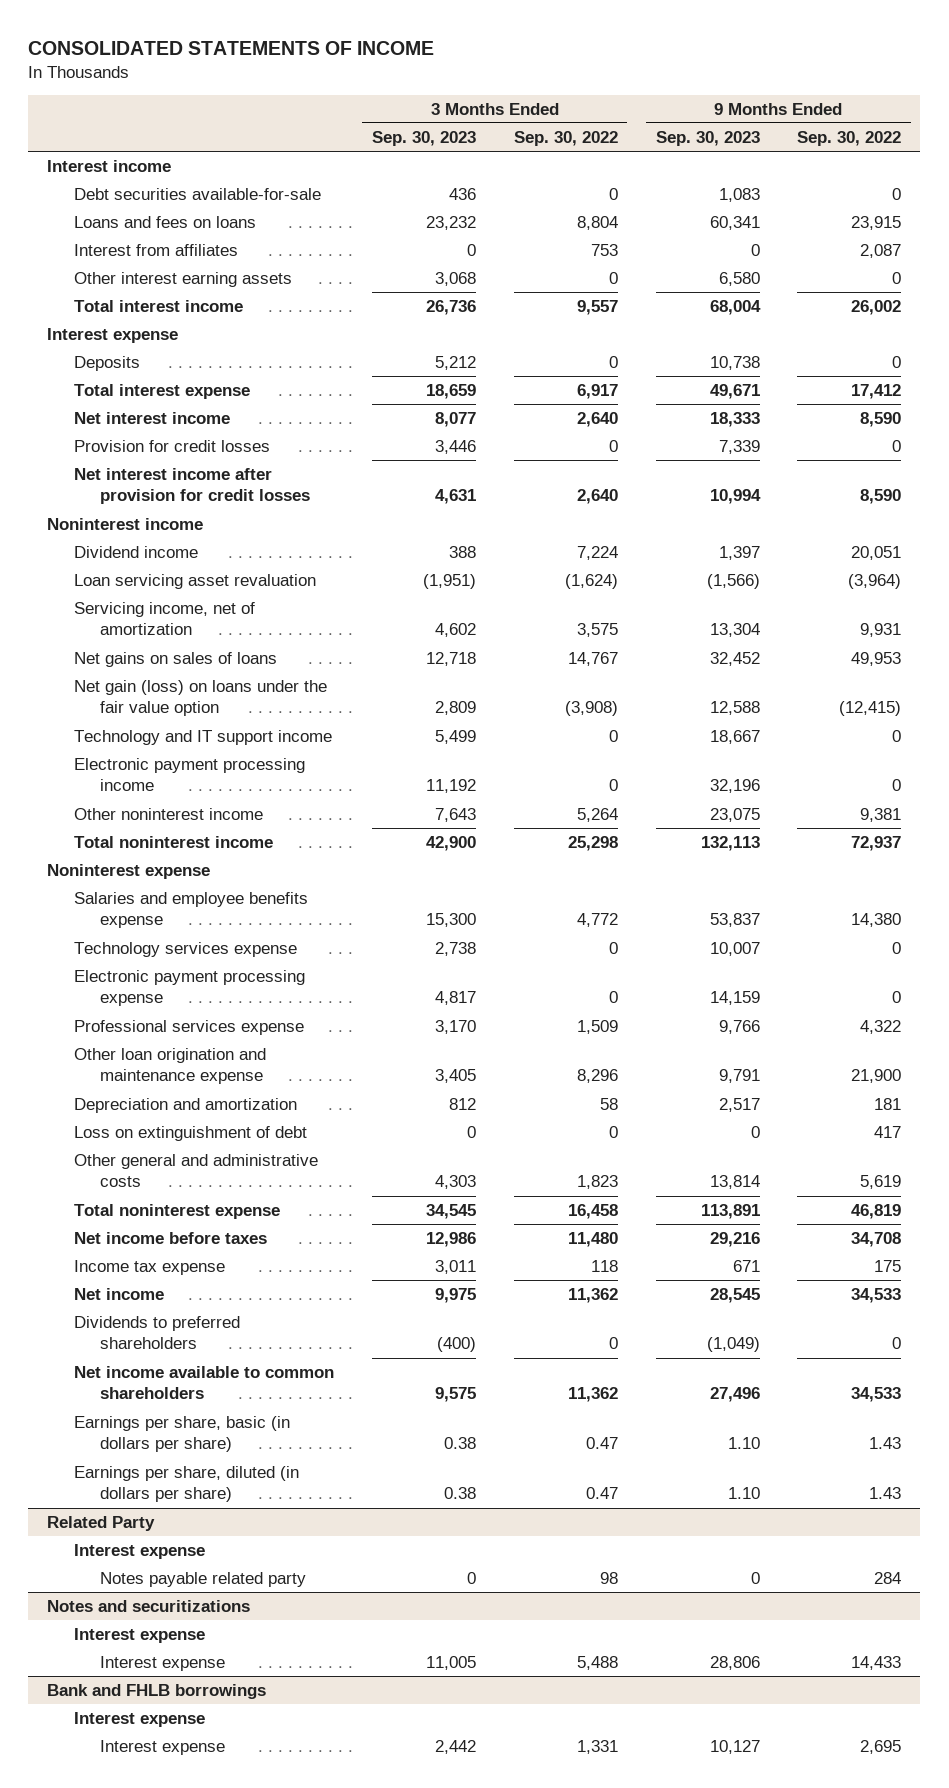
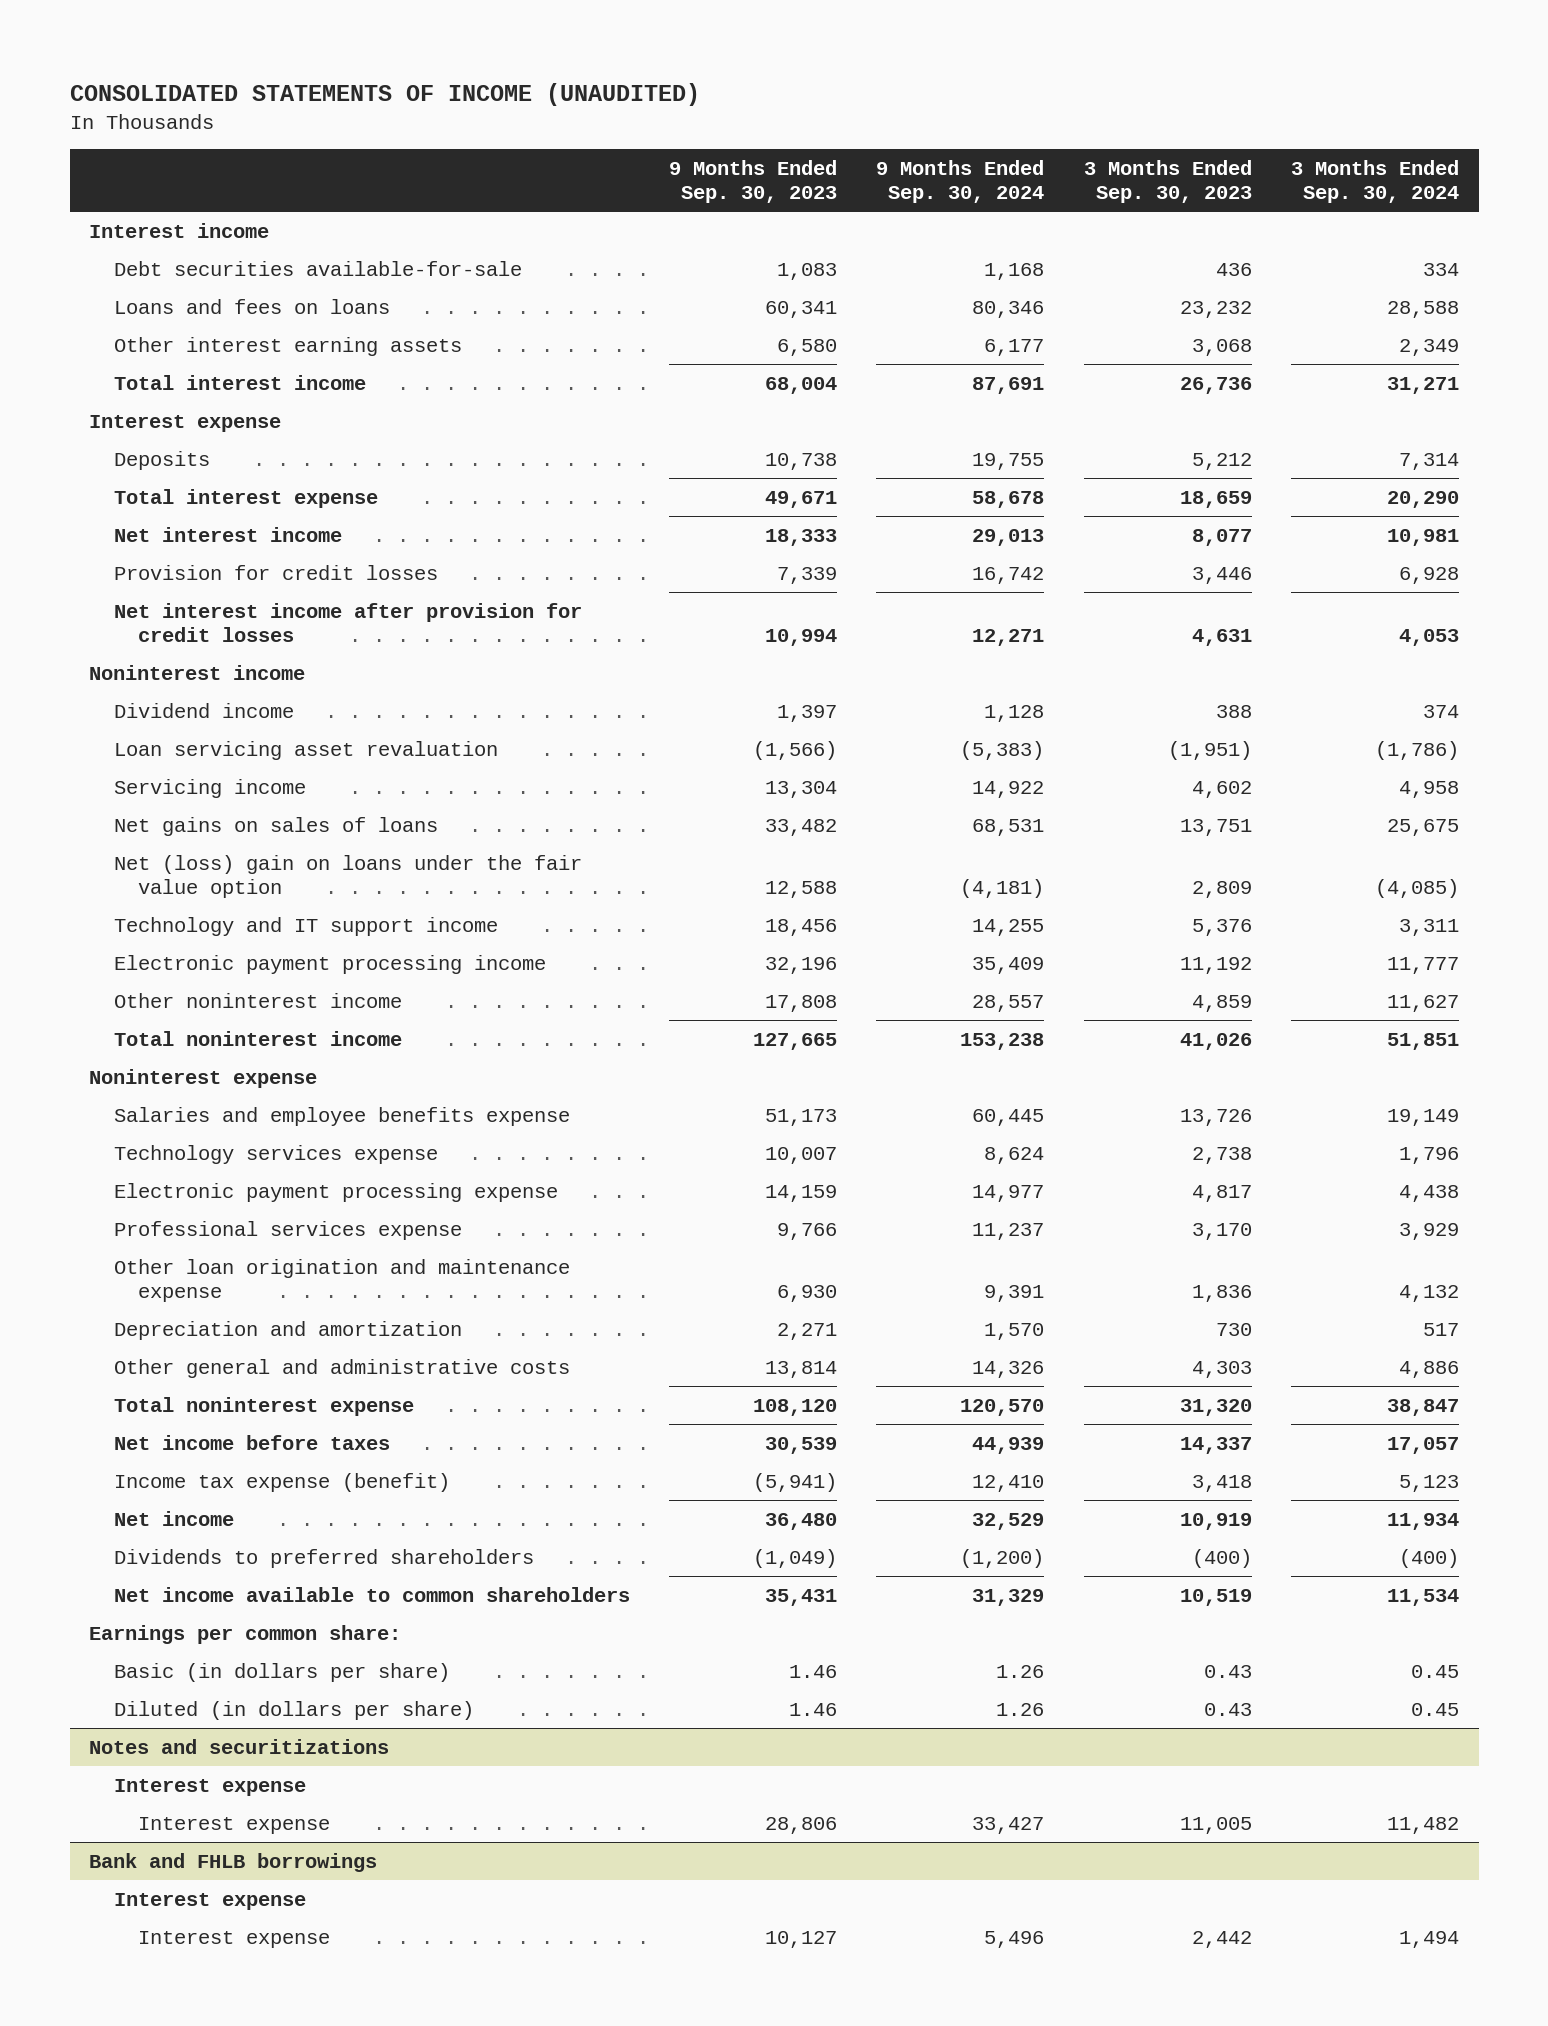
- CONSOLIDATED STATEMENTS OF INCOME
+ CONSOLIDATED STATEMENTS OF INCOME (UNAUDITED)
- | 3 Months Ended Sep. 30, 2023 | 3 Months Ended Sep. 30, 2022 | 9 Months Ended Sep. 30, 2023 | 9 Months Ended Sep. 30, 2022
+ | 9 Months Ended Sep. 30, 2023 | 9 Months Ended Sep. 30, 2024 | 3 Months Ended Sep. 30, 2023 | 3 Months Ended Sep. 30, 2024
- Interest from affiliates | 0 | 753 | 0 | 2,087
- Servicing income, net of amortization | 4,602 | 3,575 | 13,304 | 9,931
- Net gains on sales of loans | 12,718 | 14,767 | 32,452 | 49,953
- Net gain (loss) on loans under the fair value option | 2,809 | (3,908) | 12,588 | (12,415)
- Technology and IT support income | 5,499 | 0 | 18,667 | 0
+ Servicing income | 13,304 | 14,922 | 4,602 | 4,958
+ Net gains on sales of loans | 33,482 | 68,531 | 13,751 | 25,675
+ Net (loss) gain on loans under the fair value option | 12,588 | (4,181) | 2,809 | (4,085)
+ Technology and IT support income | 18,456 | 14,255 | 5,376 | 3,311
- Other noninterest income | 7,643 | 5,264 | 23,075 | 9,381
- Total noninterest income | 42,900 | 25,298 | 132,113 | 72,937
+ Other noninterest income | 17,808 | 28,557 | 4,859 | 11,627
+ Total noninterest income | 127,665 | 153,238 | 41,026 | 51,851
- Salaries and employee benefits expense | 15,300 | 4,772 | 53,837 | 14,380
+ Salaries and employee benefits expense | 51,173 | 60,445 | 13,726 | 19,149
- Other loan origination and maintenance expense | 3,405 | 8,296 | 9,791 | 21,900
- Depreciation and amortization | 812 | 58 | 2,517 | 181
- Loss on extinguishment of debt | 0 | 0 | 0 | 417
+ Other loan origination and maintenance expense | 6,930 | 9,391 | 1,836 | 4,132
+ Depreciation and amortization | 2,271 | 1,570 | 730 | 517
- Total noninterest expense | 34,545 | 16,458 | 113,891 | 46,819
- Net income before taxes | 12,986 | 11,480 | 29,216 | 34,708
- Income tax expense | 3,011 | 118 | 671 | 175
- Net income | 9,975 | 11,362 | 28,545 | 34,533
+ Total noninterest expense | 108,120 | 120,570 | 31,320 | 38,847
+ Net income before taxes | 30,539 | 44,939 | 14,337 | 17,057
+ Income tax expense (benefit) | (5,941) | 12,410 | 3,418 | 5,123
+ Net income | 36,480 | 32,529 | 10,919 | 11,934
- Net income available to common shareholders | 9,575 | 11,362 | 27,496 | 34,533
- Earnings per share, basic (in dollars per share) | 0.38 | 0.47 | 1.10 | 1.43
- Earnings per share, diluted (in dollars per share) | 0.38 | 0.47 | 1.10 | 1.43
- Related Party
- Interest expense
- Notes payable related party | 0 | 98 | 0 | 284
+ Net income available to common shareholders | 35,431 | 31,329 | 10,519 | 11,534
+ Earnings per common share:
+ Basic (in dollars per share) | 1.46 | 1.26 | 0.43 | 0.45
+ Diluted (in dollars per share) | 1.46 | 1.26 | 0.43 | 0.45

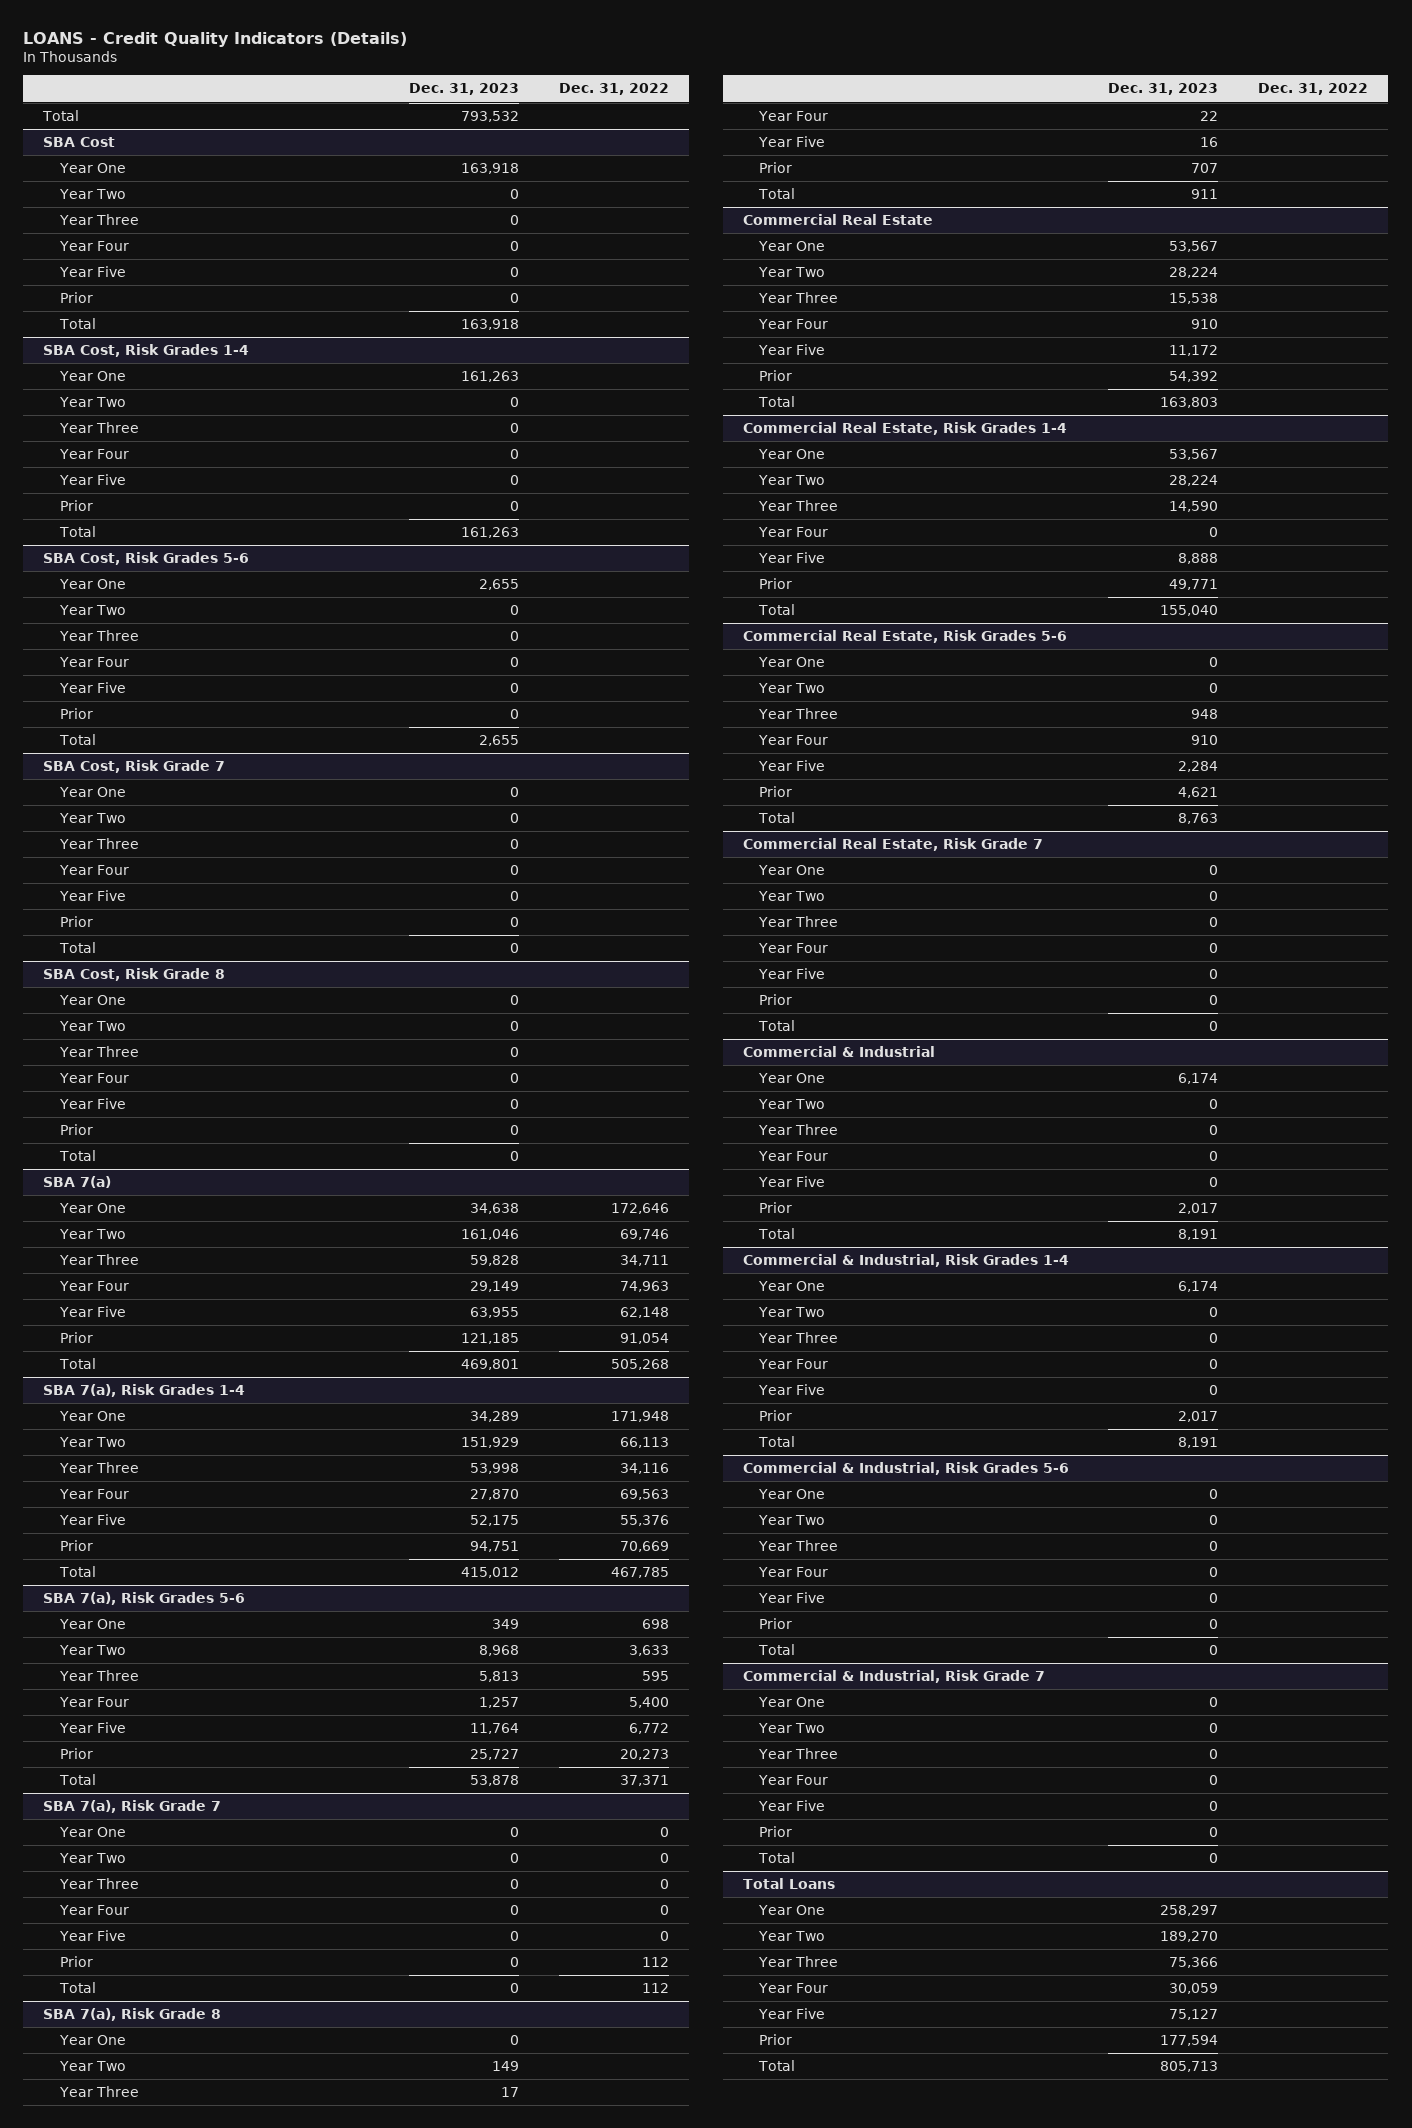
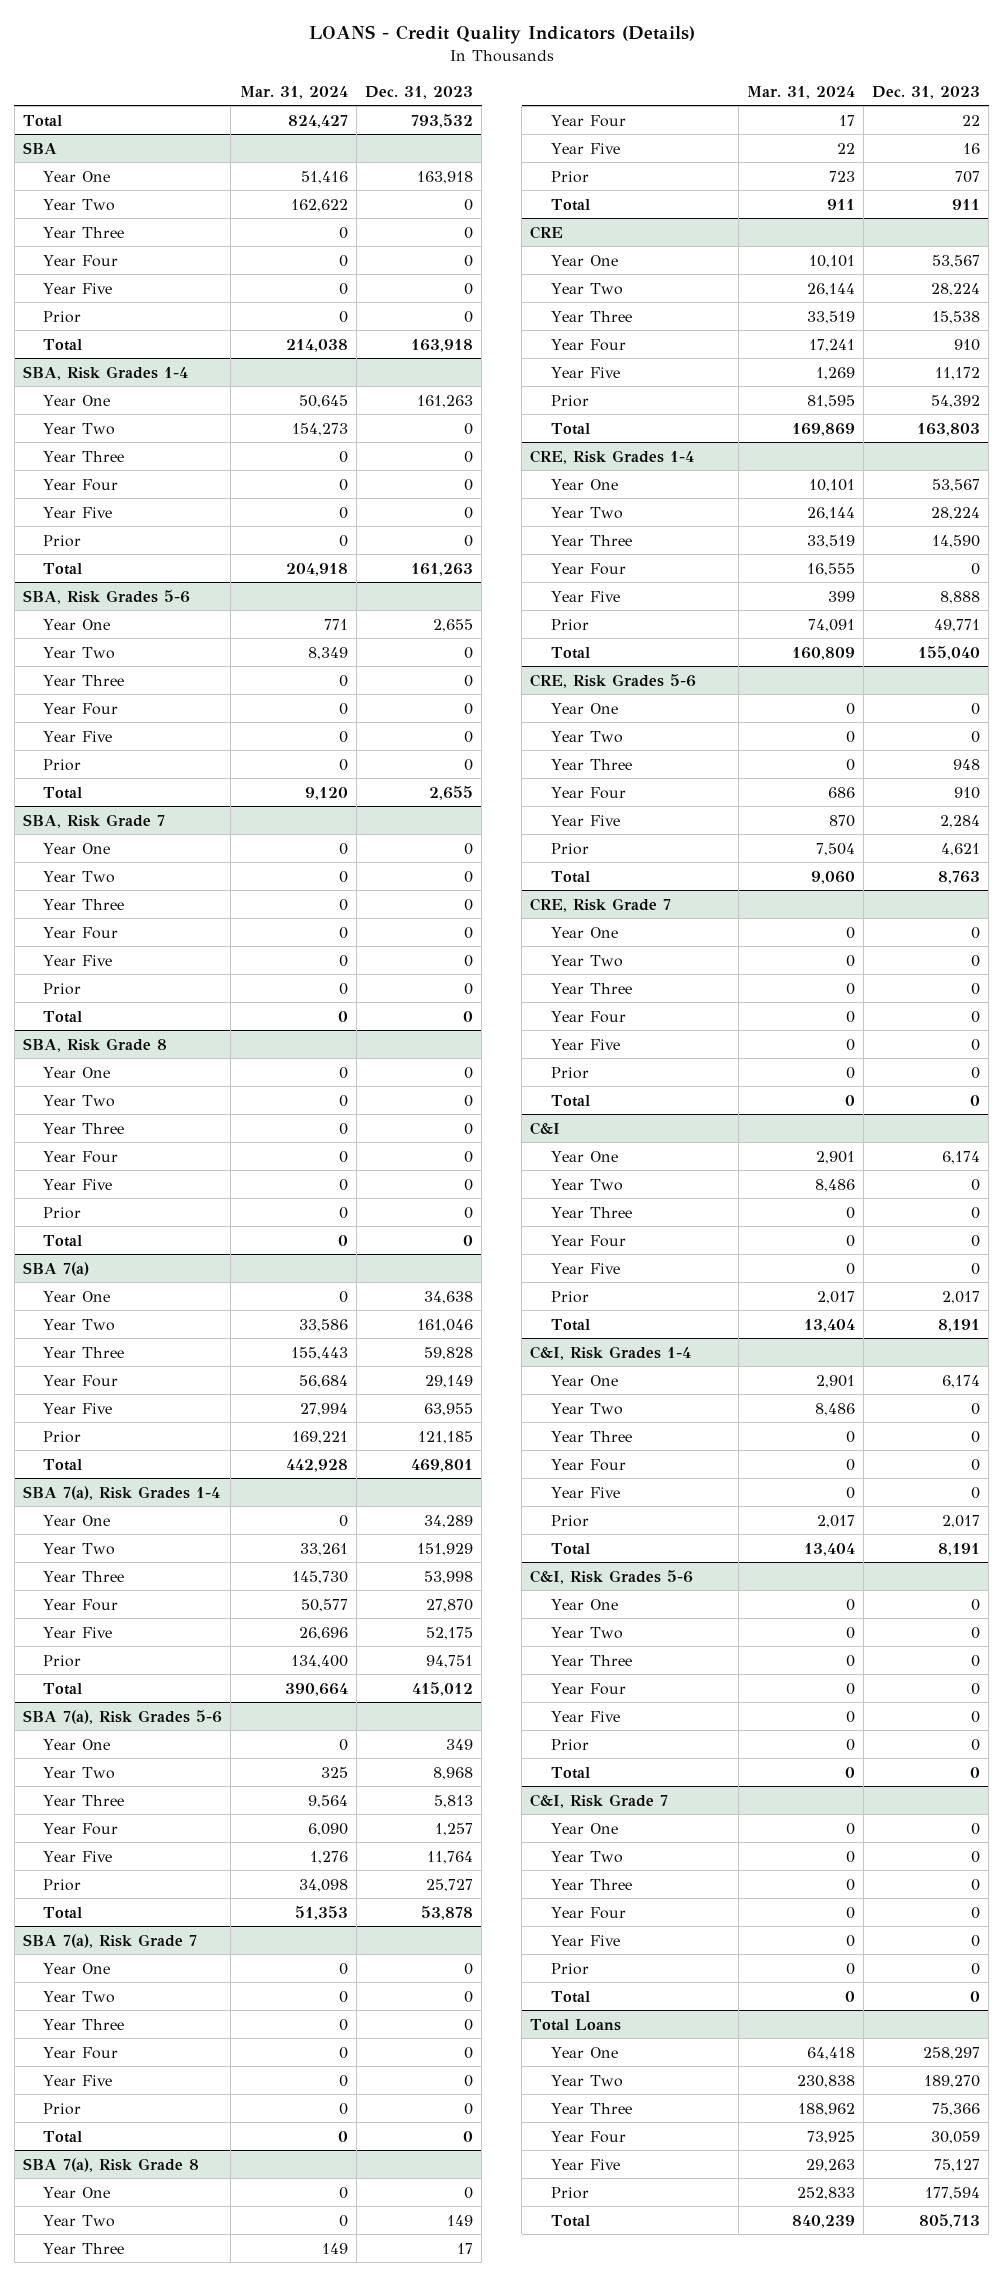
- | Dec. 31, 2023 | Dec. 31, 2022
+ | Mar. 31, 2024 | Dec. 31, 2023
- SBA Cost
+ SBA
- SBA Cost, Risk Grades 1-4
+ SBA, Risk Grades 1-4
- SBA Cost, Risk Grades 5-6
+ SBA, Risk Grades 5-6
- SBA Cost, Risk Grade 7
+ SBA, Risk Grade 7
- SBA Cost, Risk Grade 8
+ SBA, Risk Grade 8
- Commercial Real Estate
+ CRE
- Commercial Real Estate, Risk Grades 1-4
+ CRE, Risk Grades 1-4
- Commercial Real Estate, Risk Grades 5-6
+ CRE, Risk Grades 5-6
- Commercial Real Estate, Risk Grade 7
+ CRE, Risk Grade 7
- Commercial & Industrial
+ C&I
- Commercial & Industrial, Risk Grades 1-4
+ C&I, Risk Grades 1-4
- Commercial & Industrial, Risk Grades 5-6
+ C&I, Risk Grades 5-6
- Commercial & Industrial, Risk Grade 7
+ C&I, Risk Grade 7

